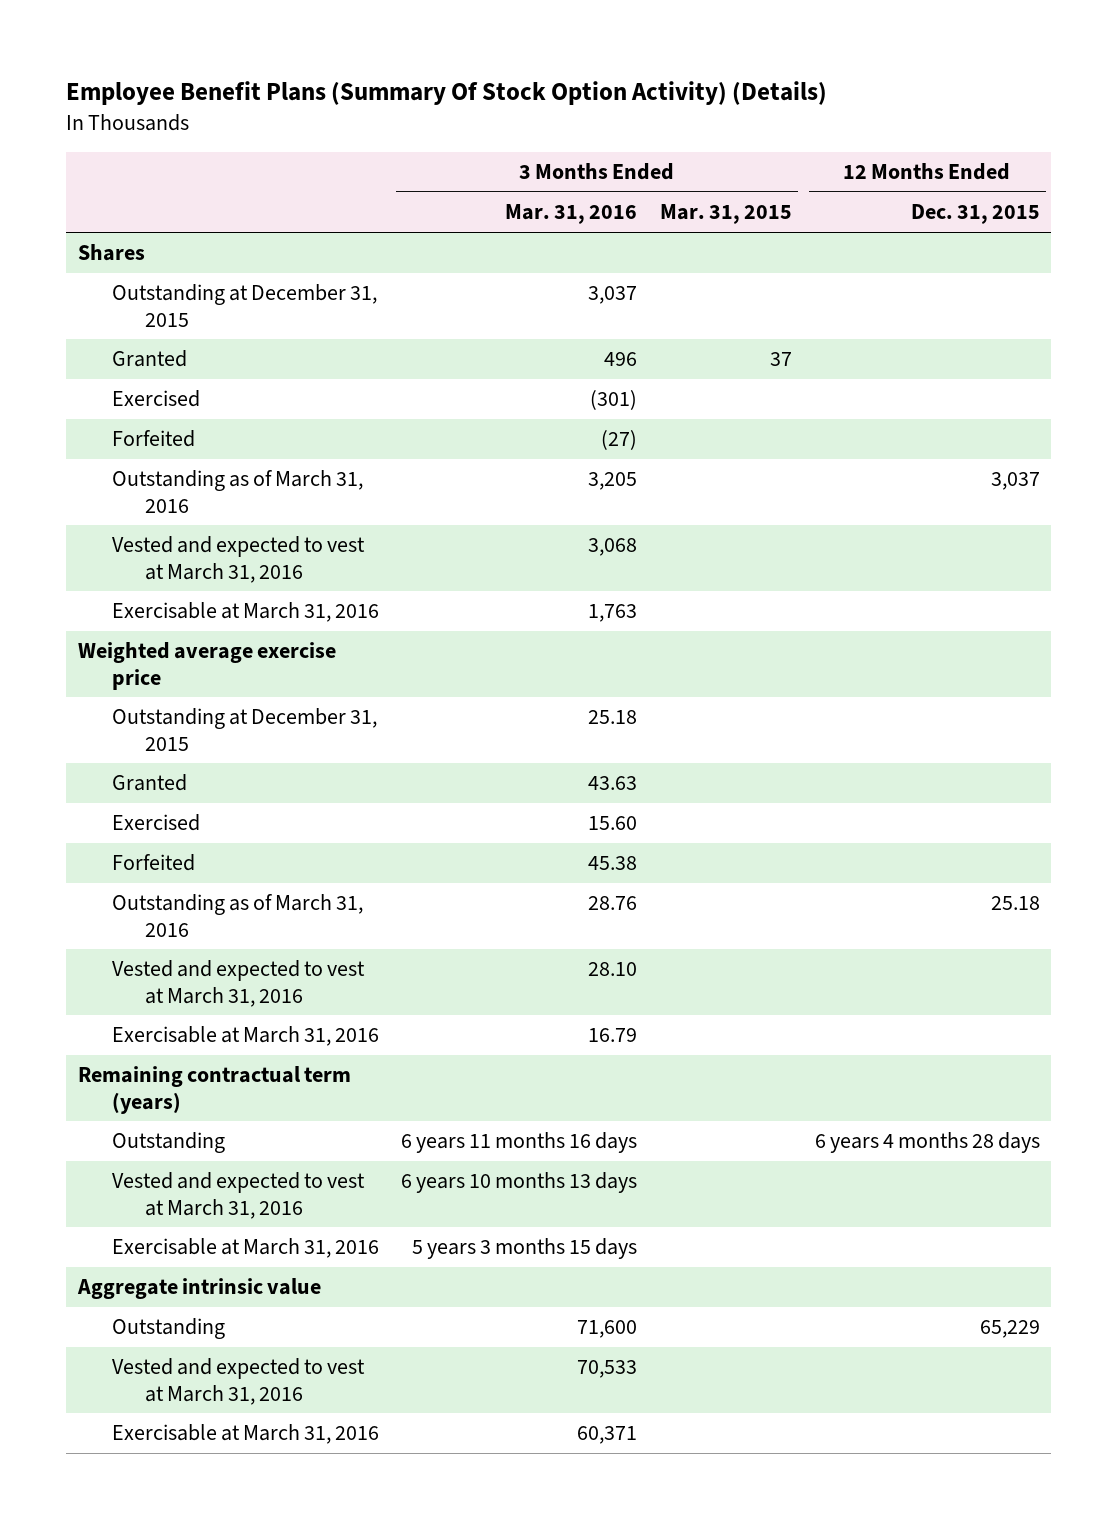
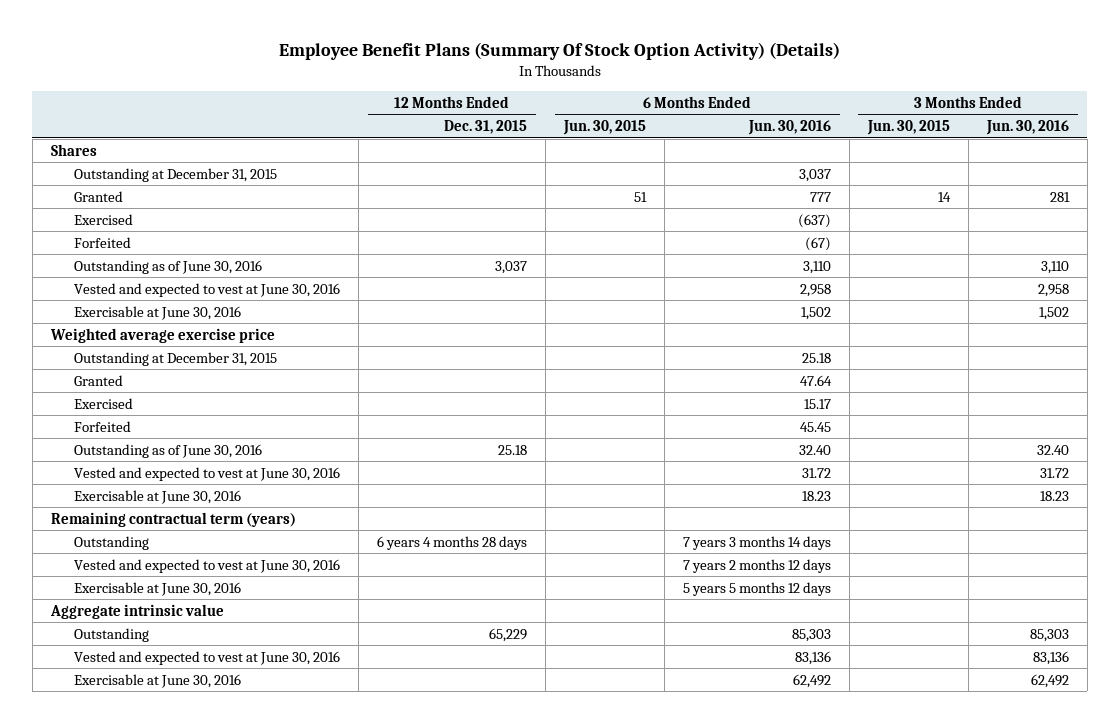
- | 3 Months Ended Mar. 31, 2016 | 3 Months Ended Mar. 31, 2015 | 12 Months Ended Dec. 31, 2015
+ | 12 Months Ended Dec. 31, 2015 | 6 Months Ended Jun. 30, 2015 | 6 Months Ended Jun. 30, 2016 | 3 Months Ended Jun. 30, 2015 | 3 Months Ended Jun. 30, 2016
- Outstanding as of March 31, 2016 | 3,205 | | 3,037
- Vested and expected to vest at March 31, 2016 | 3,068 | |
- Exercisable at March 31, 2016 | 1,763 | |
+ Outstanding as of June 30, 2016 | 3,037 | | 3,110 | | 3,110
+ Vested and expected to vest at June 30, 2016 | | | 2,958 | | 2,958
+ Exercisable at June 30, 2016 | | | 1,502 | | 1,502
- Outstanding as of March 31, 2016 | 28.76 | | 25.18
- Vested and expected to vest at March 31, 2016 | 28.10 | |
- Exercisable at March 31, 2016 | 16.79 | |
+ Outstanding as of June 30, 2016 | 25.18 | | 32.40 | | 32.40
+ Vested and expected to vest at June 30, 2016 | | | 31.72 | | 31.72
+ Exercisable at June 30, 2016 | | | 18.23 | | 18.23
- Vested and expected to vest at March 31, 2016 | 6 years 10 months 13 days | |
- Exercisable at March 31, 2016 | 5 years 3 months 15 days | |
+ Vested and expected to vest at June 30, 2016 | | | 7 years 2 months 12 days | |
+ Exercisable at June 30, 2016 | | | 5 years 5 months 12 days | |
- Vested and expected to vest at March 31, 2016 | 70,533 | |
- Exercisable at March 31, 2016 | 60,371 | |
+ Vested and expected to vest at June 30, 2016 | | | 83,136 | | 83,136
+ Exercisable at June 30, 2016 | | | 62,492 | | 62,492

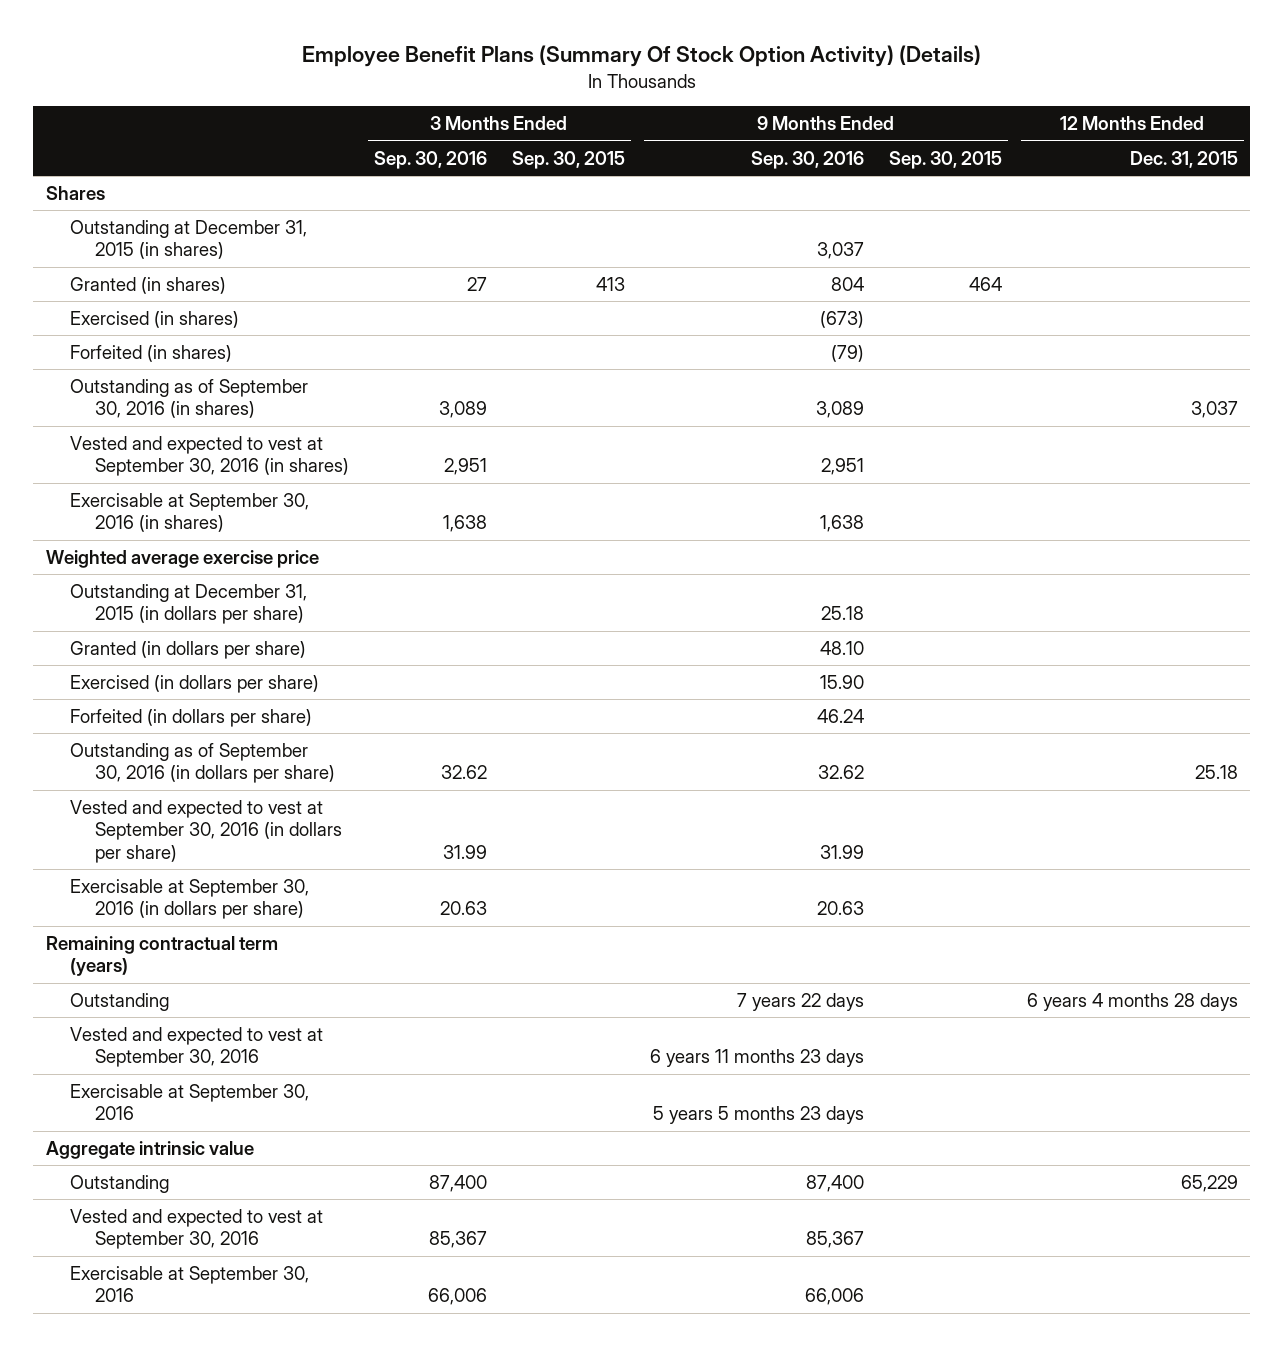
- | 12 Months Ended Dec. 31, 2015 | 6 Months Ended Jun. 30, 2015 | 6 Months Ended Jun. 30, 2016 | 3 Months Ended Jun. 30, 2015 | 3 Months Ended Jun. 30, 2016
+ | 3 Months Ended Sep. 30, 2016 | 3 Months Ended Sep. 30, 2015 | 9 Months Ended Sep. 30, 2016 | 9 Months Ended Sep. 30, 2015 | 12 Months Ended Dec. 31, 2015
- Outstanding at December 31, 2015 | | | 3,037 | |
- Granted | | 51 | 777 | 14 | 281
- Exercised | | | (637) | |
- Forfeited | | | (67) | |
- Outstanding as of June 30, 2016 | 3,037 | | 3,110 | | 3,110
- Vested and expected to vest at June 30, 2016 | | | 2,958 | | 2,958
- Exercisable at June 30, 2016 | | | 1,502 | | 1,502
+ Outstanding at December 31, 2015 (in shares) | | | 3,037 | |
+ Granted (in shares) | 27 | 413 | 804 | 464 |
+ Exercised (in shares) | | | (673) | |
+ Forfeited (in shares) | | | (79) | |
+ Outstanding as of September 30, 2016 (in shares) | 3,089 | | 3,089 | | 3,037
+ Vested and expected to vest at September 30, 2016 (in shares) | 2,951 | | 2,951 | |
+ Exercisable at September 30, 2016 (in shares) | 1,638 | | 1,638 | |
- Outstanding at December 31, 2015 | | | 25.18 | |
- Granted | | | 47.64 | |
- Exercised | | | 15.17 | |
- Forfeited | | | 45.45 | |
- Outstanding as of June 30, 2016 | 25.18 | | 32.40 | | 32.40
- Vested and expected to vest at June 30, 2016 | | | 31.72 | | 31.72
- Exercisable at June 30, 2016 | | | 18.23 | | 18.23
+ Outstanding at December 31, 2015 (in dollars per share) | | | 25.18 | |
+ Granted (in dollars per share) | | | 48.10 | |
+ Exercised (in dollars per share) | | | 15.90 | |
+ Forfeited (in dollars per share) | | | 46.24 | |
+ Outstanding as of September 30, 2016 (in dollars per share) | 32.62 | | 32.62 | | 25.18
+ Vested and expected to vest at September 30, 2016 (in dollars per share) | 31.99 | | 31.99 | |
+ Exercisable at September 30, 2016 (in dollars per share) | 20.63 | | 20.63 | |
- Vested and expected to vest at June 30, 2016 | | | 7 years 2 months 12 days | |
- Exercisable at June 30, 2016 | | | 5 years 5 months 12 days | |
+ Vested and expected to vest at September 30, 2016 | | | 6 years 11 months 23 days | |
+ Exercisable at September 30, 2016 | | | 5 years 5 months 23 days | |
- Vested and expected to vest at June 30, 2016 | | | 83,136 | | 83,136
- Exercisable at June 30, 2016 | | | 62,492 | | 62,492
+ Vested and expected to vest at September 30, 2016 | 85,367 | | 85,367 | |
+ Exercisable at September 30, 2016 | 66,006 | | 66,006 | |

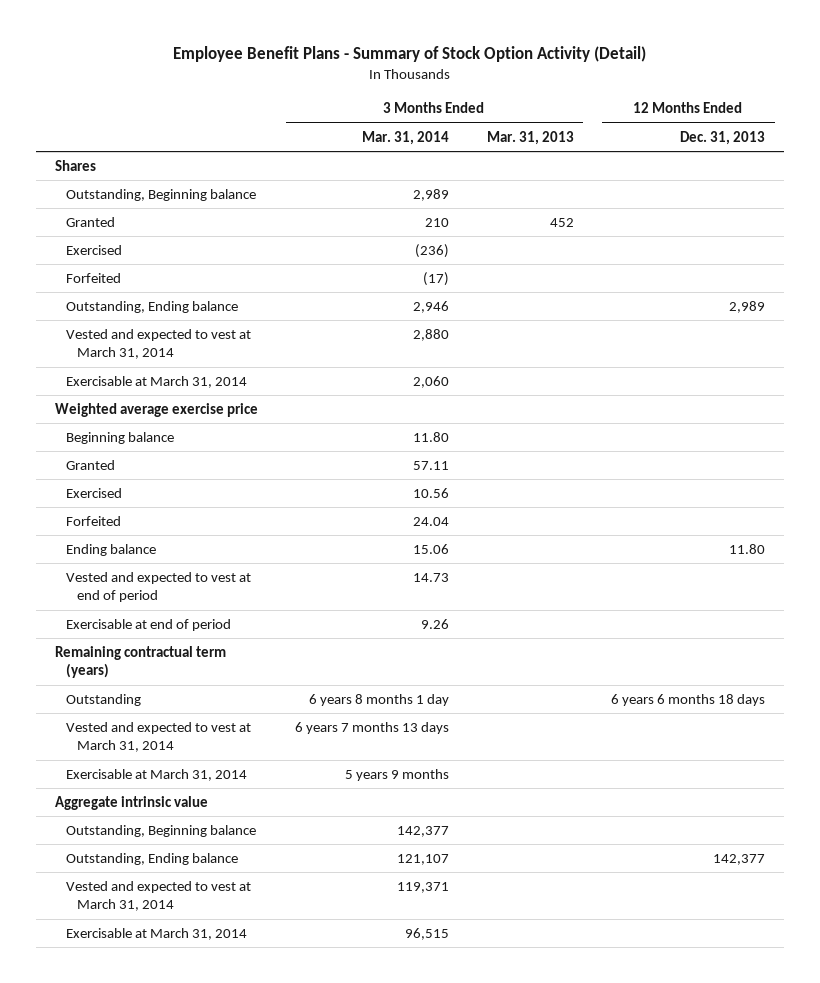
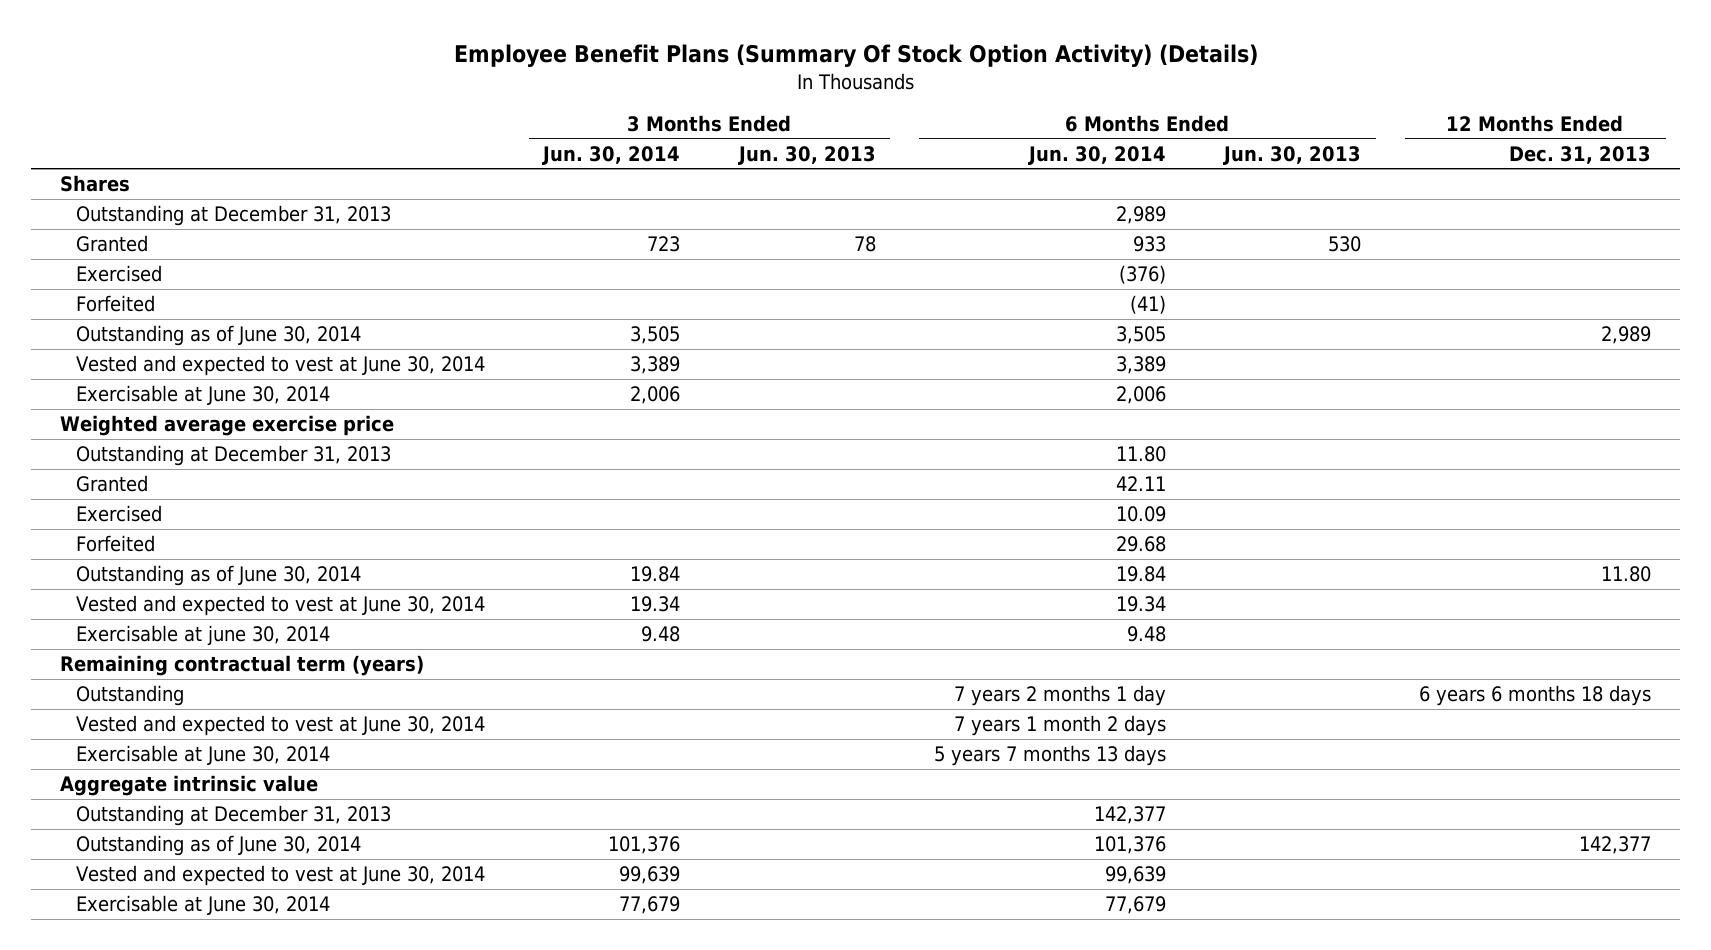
- Employee Benefit Plans - Summary of Stock Option Activity (Detail)
+ Employee Benefit Plans (Summary Of Stock Option Activity) (Details)
- | 3 Months Ended Mar. 31, 2014 | 3 Months Ended Mar. 31, 2013 | 12 Months Ended Dec. 31, 2013
+ | 3 Months Ended Jun. 30, 2014 | 3 Months Ended Jun. 30, 2013 | 6 Months Ended Jun. 30, 2014 | 6 Months Ended Jun. 30, 2013 | 12 Months Ended Dec. 31, 2013
- Outstanding, Beginning balance | 2,989 | |
+ Outstanding at December 31, 2013 | | | 2,989 | |
- Outstanding, Ending balance | 2,946 | | 2,989
- Vested and expected to vest at March 31, 2014 | 2,880 | |
- Exercisable at March 31, 2014 | 2,060 | |
+ Outstanding as of June 30, 2014 | 3,505 | | 3,505 | | 2,989
+ Vested and expected to vest at June 30, 2014 | 3,389 | | 3,389 | |
+ Exercisable at June 30, 2014 | 2,006 | | 2,006 | |
- Beginning balance | 11.80 | |
+ Outstanding at December 31, 2013 | | | 11.80 | |
- Ending balance | 15.06 | | 11.80
- Vested and expected to vest at end of period | 14.73 | |
- Exercisable at end of period | 9.26 | |
+ Outstanding as of June 30, 2014 | 19.84 | | 19.84 | | 11.80
+ Vested and expected to vest at June 30, 2014 | 19.34 | | 19.34 | |
+ Exercisable at june 30, 2014 | 9.48 | | 9.48 | |
- Vested and expected to vest at March 31, 2014 | 6 years 7 months 13 days | |
- Exercisable at March 31, 2014 | 5 years 9 months | |
+ Vested and expected to vest at June 30, 2014 | | | 7 years 1 month 2 days | |
+ Exercisable at June 30, 2014 | | | 5 years 7 months 13 days | |
- Outstanding, Beginning balance | 142,377 | |
- Outstanding, Ending balance | 121,107 | | 142,377
- Vested and expected to vest at March 31, 2014 | 119,371 | |
- Exercisable at March 31, 2014 | 96,515 | |
+ Outstanding at December 31, 2013 | | | 142,377 | |
+ Outstanding as of June 30, 2014 | 101,376 | | 101,376 | | 142,377
+ Vested and expected to vest at June 30, 2014 | 99,639 | | 99,639 | |
+ Exercisable at June 30, 2014 | 77,679 | | 77,679 | |

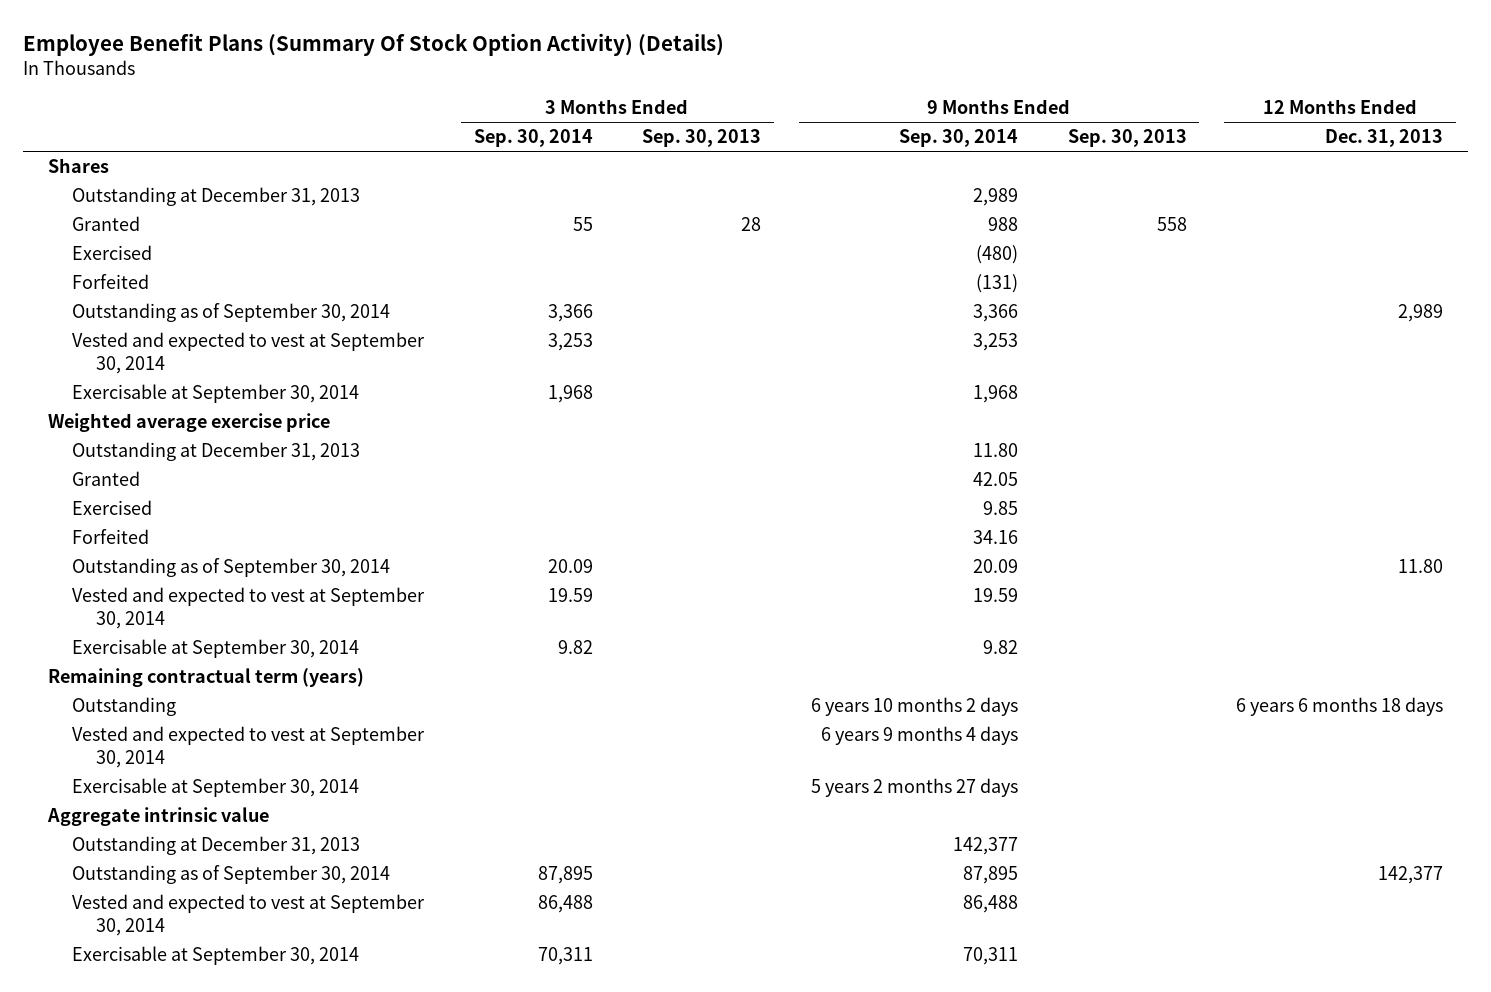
- | 3 Months Ended Jun. 30, 2014 | 3 Months Ended Jun. 30, 2013 | 6 Months Ended Jun. 30, 2014 | 6 Months Ended Jun. 30, 2013 | 12 Months Ended Dec. 31, 2013
+ | 3 Months Ended Sep. 30, 2014 | 3 Months Ended Sep. 30, 2013 | 9 Months Ended Sep. 30, 2014 | 9 Months Ended Sep. 30, 2013 | 12 Months Ended Dec. 31, 2013
- Outstanding as of June 30, 2014 | 3,505 | | 3,505 | | 2,989
- Vested and expected to vest at June 30, 2014 | 3,389 | | 3,389 | |
- Exercisable at June 30, 2014 | 2,006 | | 2,006 | |
+ Outstanding as of September 30, 2014 | 3,366 | | 3,366 | | 2,989
+ Vested and expected to vest at September 30, 2014 | 3,253 | | 3,253 | |
+ Exercisable at September 30, 2014 | 1,968 | | 1,968 | |
- Outstanding as of June 30, 2014 | 19.84 | | 19.84 | | 11.80
- Vested and expected to vest at June 30, 2014 | 19.34 | | 19.34 | |
- Exercisable at june 30, 2014 | 9.48 | | 9.48 | |
+ Outstanding as of September 30, 2014 | 20.09 | | 20.09 | | 11.80
+ Vested and expected to vest at September 30, 2014 | 19.59 | | 19.59 | |
+ Exercisable at September 30, 2014 | 9.82 | | 9.82 | |
- Vested and expected to vest at June 30, 2014 | | | 7 years 1 month 2 days | |
- Exercisable at June 30, 2014 | | | 5 years 7 months 13 days | |
+ Vested and expected to vest at September 30, 2014 | | | 6 years 9 months 4 days | |
+ Exercisable at September 30, 2014 | | | 5 years 2 months 27 days | |
- Outstanding as of June 30, 2014 | 101,376 | | 101,376 | | 142,377
- Vested and expected to vest at June 30, 2014 | 99,639 | | 99,639 | |
- Exercisable at June 30, 2014 | 77,679 | | 77,679 | |
+ Outstanding as of September 30, 2014 | 87,895 | | 87,895 | | 142,377
+ Vested and expected to vest at September 30, 2014 | 86,488 | | 86,488 | |
+ Exercisable at September 30, 2014 | 70,311 | | 70,311 | |

